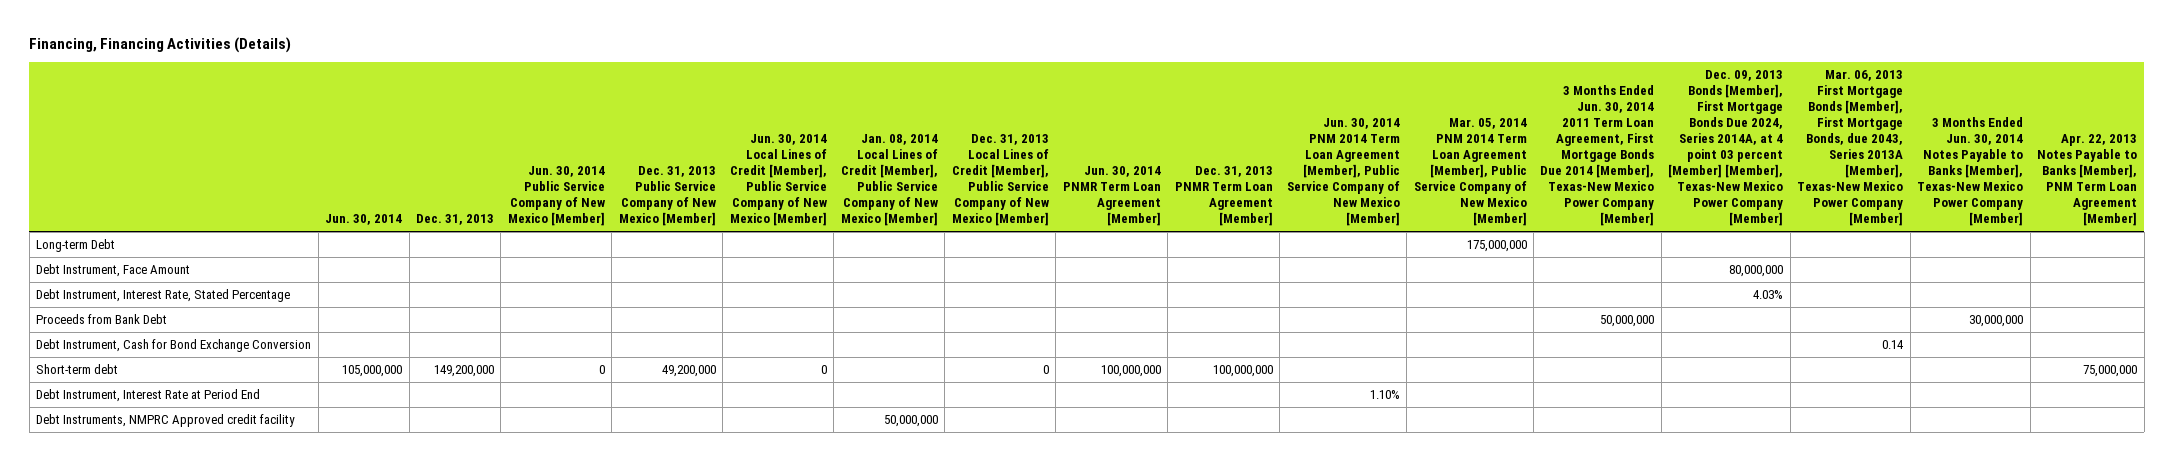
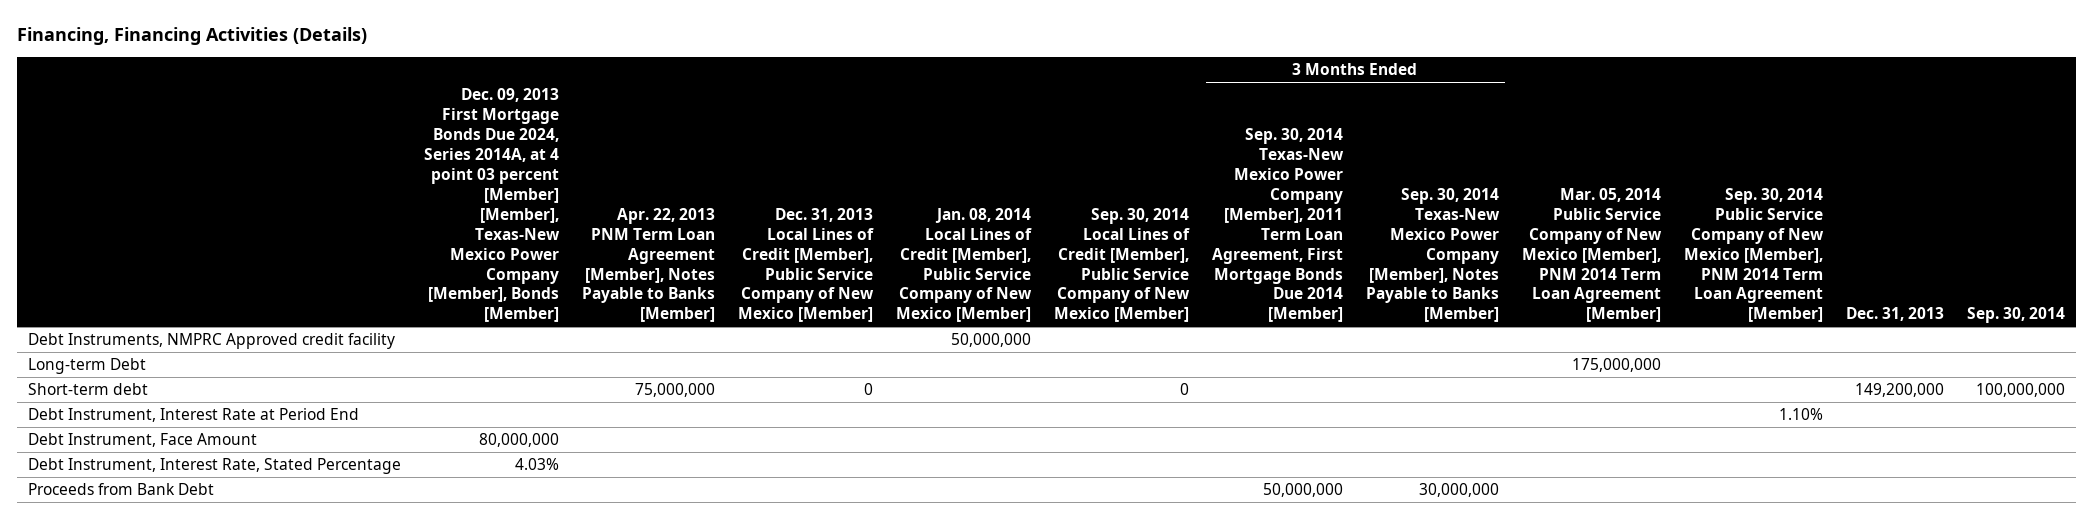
- | Jun. 30, 2014 | Dec. 31, 2013 | Jun. 30, 2014 Public Service Company of New Mexico [Member] | Dec. 31, 2013 Public Service Company of New Mexico [Member] | Jun. 30, 2014 Local Lines of Credit [Member], Public Service Company of New Mexico [Member] | Jan. 08, 2014 Local Lines of Credit [Member], Public Service Company of New Mexico [Member] | Dec. 31, 2013 Local Lines of Credit [Member], Public Service Company of New Mexico [Member] | Jun. 30, 2014 PNMR Term Loan Agreement [Member] | Dec. 31, 2013 PNMR Term Loan Agreement [Member] | Jun. 30, 2014 PNM 2014 Term Loan Agreement [Member], Public Service Company of New Mexico [Member] | Mar. 05, 2014 PNM 2014 Term Loan Agreement [Member], Public Service Company of New Mexico [Member] | 3 Months Ended Jun. 30, 2014 2011 Term Loan Agreement, First Mortgage Bonds Due 2014 [Member], Texas-New Mexico Power Company [Member] | Dec. 09, 2013 Bonds [Member], First Mortgage Bonds Due 2024, Series 2014A, at 4 point 03 percent [Member] [Member], Texas-New Mexico Power Company [Member] | Mar. 06, 2013 First Mortgage Bonds [Member], First Mortgage Bonds, due 2043, Series 2013A [Member], Texas-New Mexico Power Company [Member] | 3 Months Ended Jun. 30, 2014 Notes Payable to Banks [Member], Texas-New Mexico Power Company [Member] | Apr. 22, 2013 Notes Payable to Banks [Member], PNM Term Loan Agreement [Member]
+ | Dec. 09, 2013 First Mortgage Bonds Due 2024, Series 2014A, at 4 point 03 percent [Member] [Member], Texas-New Mexico Power Company [Member], Bonds [Member] | Apr. 22, 2013 PNM Term Loan Agreement [Member], Notes Payable to Banks [Member] | Dec. 31, 2013 Local Lines of Credit [Member], Public Service Company of New Mexico [Member] | Jan. 08, 2014 Local Lines of Credit [Member], Public Service Company of New Mexico [Member] | Sep. 30, 2014 Local Lines of Credit [Member], Public Service Company of New Mexico [Member] | 3 Months Ended Sep. 30, 2014 Texas-New Mexico Power Company [Member], 2011 Term Loan Agreement, First Mortgage Bonds Due 2014 [Member] | 3 Months Ended Sep. 30, 2014 Texas-New Mexico Power Company [Member], Notes Payable to Banks [Member] | Mar. 05, 2014 Public Service Company of New Mexico [Member], PNM 2014 Term Loan Agreement [Member] | Sep. 30, 2014 Public Service Company of New Mexico [Member], PNM 2014 Term Loan Agreement [Member] | Dec. 31, 2013 | Sep. 30, 2014
moved up: Debt Instruments, NMPRC Approved credit facility | | | | 50,000,000 | | | | | | |
moved up: Short-term debt | | 75,000,000 | 0 | | 0 | | | | | 149,200,000 | 100,000,000
moved up: Debt Instrument, Interest Rate at Period End | | | | | | | | | 1.10% | |
- Debt Instrument, Cash for Bond Exchange Conversion | | | | | | | | | | | | | | 0.14 | |

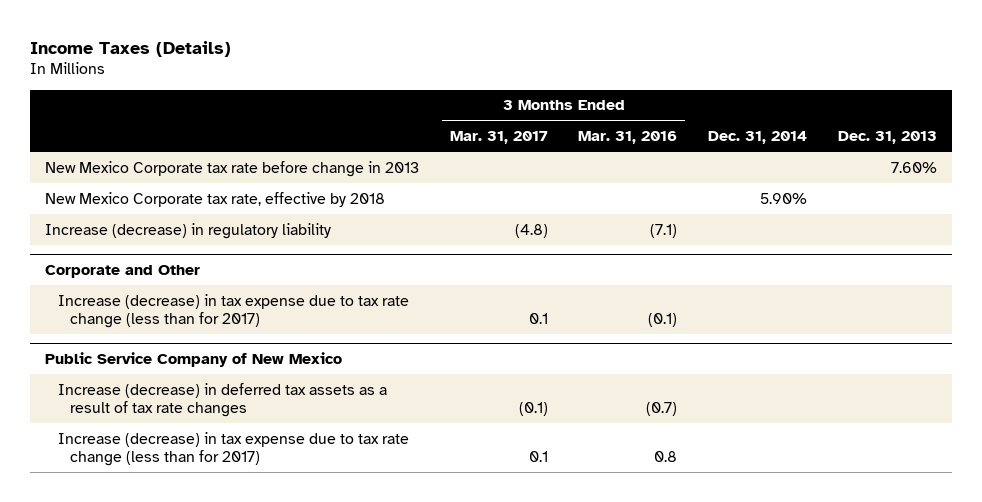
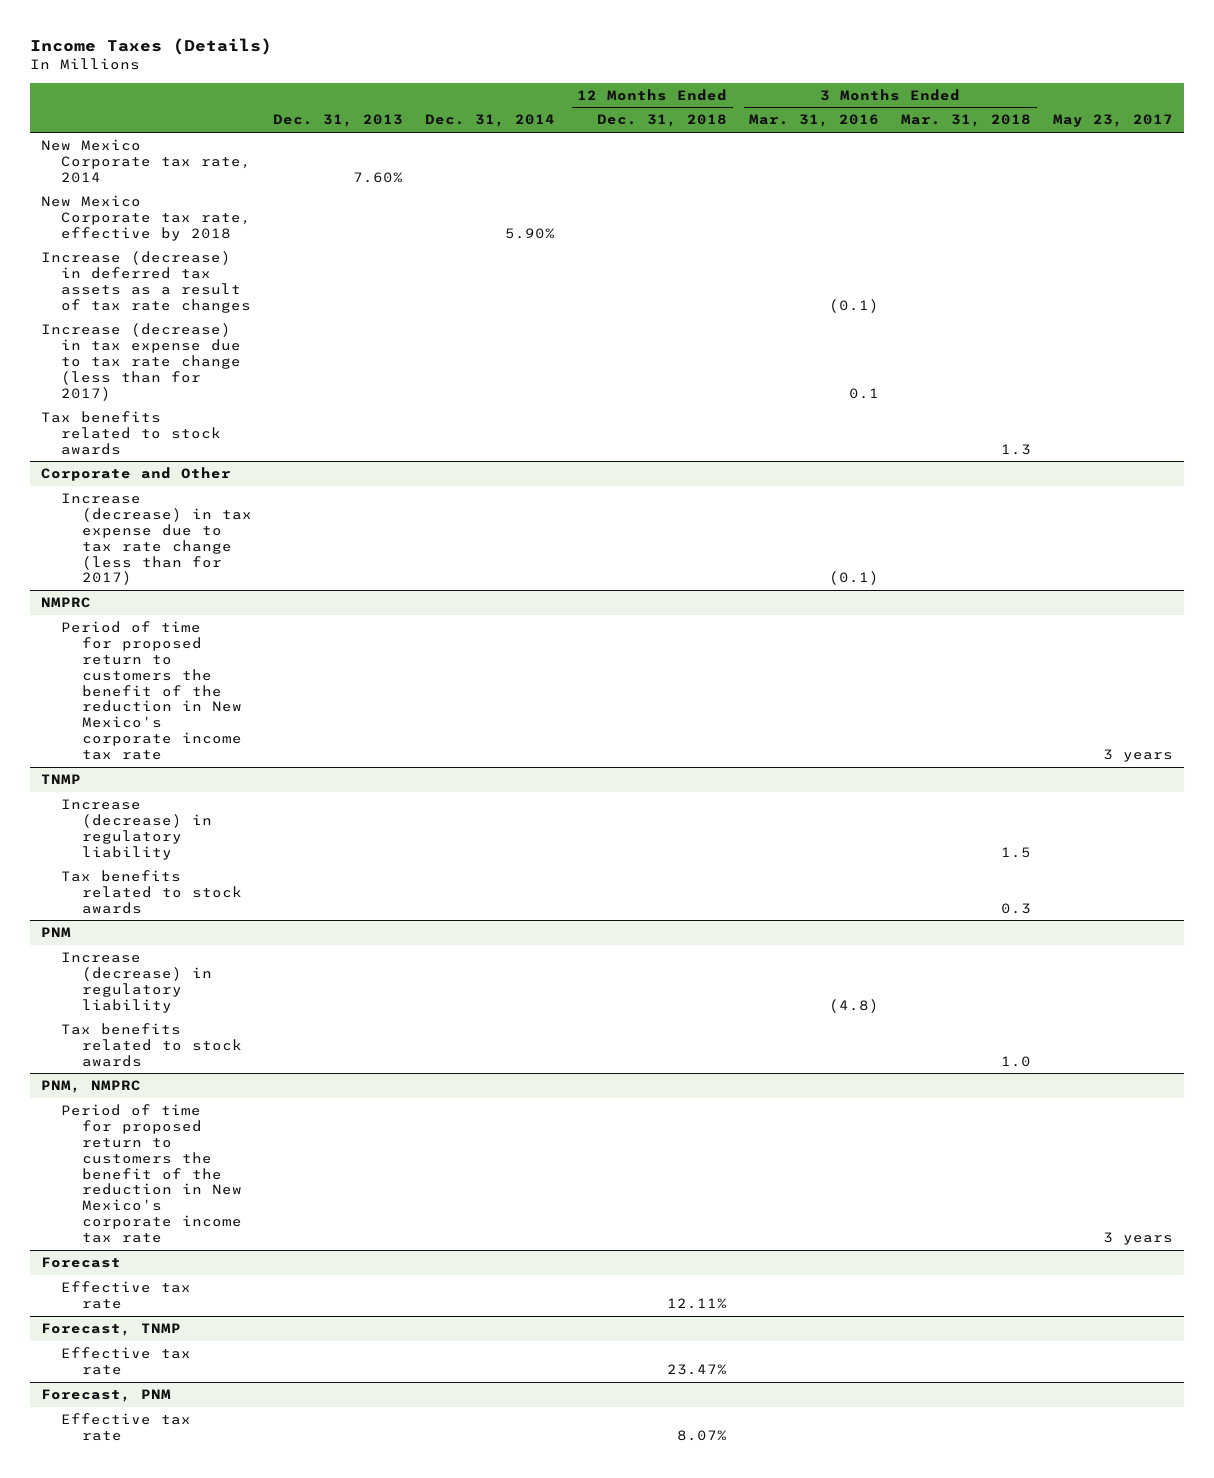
- | 3 Months Ended Mar. 31, 2017 | 3 Months Ended Mar. 31, 2016 | Dec. 31, 2014 | Dec. 31, 2013
+ | Dec. 31, 2013 | Dec. 31, 2014 | 12 Months Ended Dec. 31, 2018 | 3 Months Ended Mar. 31, 2016 | 3 Months Ended Mar. 31, 2018 | May 23, 2017
- New Mexico Corporate tax rate before change in 2013 | | | | 7.60%
+ New Mexico Corporate tax rate, 2014 | 7.60% | | | | |
- Increase (decrease) in regulatory liability | (4.8) | (7.1) | |
+ Increase (decrease) in deferred tax assets as a result of tax rate changes | | | | (0.1) | |
+ Increase (decrease) in tax expense due to tax rate change (less than for 2017) | | | | 0.1 | |
+ Tax benefits related to stock awards | | | | | 1.3 |
- Public Service Company of New Mexico
- Increase (decrease) in deferred tax assets as a result of tax rate changes | (0.1) | (0.7) | |
- Increase (decrease) in tax expense due to tax rate change (less than for 2017) | 0.1 | 0.8 | |
+ NMPRC
+ Period of time for proposed return to customers the benefit of the reduction in New Mexico's corporate income tax rate | | | | | | 3 years
+ TNMP
+ Increase (decrease) in regulatory liability | | | | | 1.5 |
+ Tax benefits related to stock awards | | | | | 0.3 |
+ PNM
+ Increase (decrease) in regulatory liability | | | | (4.8) | |
+ Tax benefits related to stock awards | | | | | 1.0 |
+ PNM, NMPRC
+ Period of time for proposed return to customers the benefit of the reduction in New Mexico's corporate income tax rate | | | | | | 3 years
+ Forecast
+ Effective tax rate | | | 12.11% | | |
+ Forecast, TNMP
+ Effective tax rate | | | 23.47% | | |
+ Forecast, PNM
+ Effective tax rate | | | 8.07% | | |

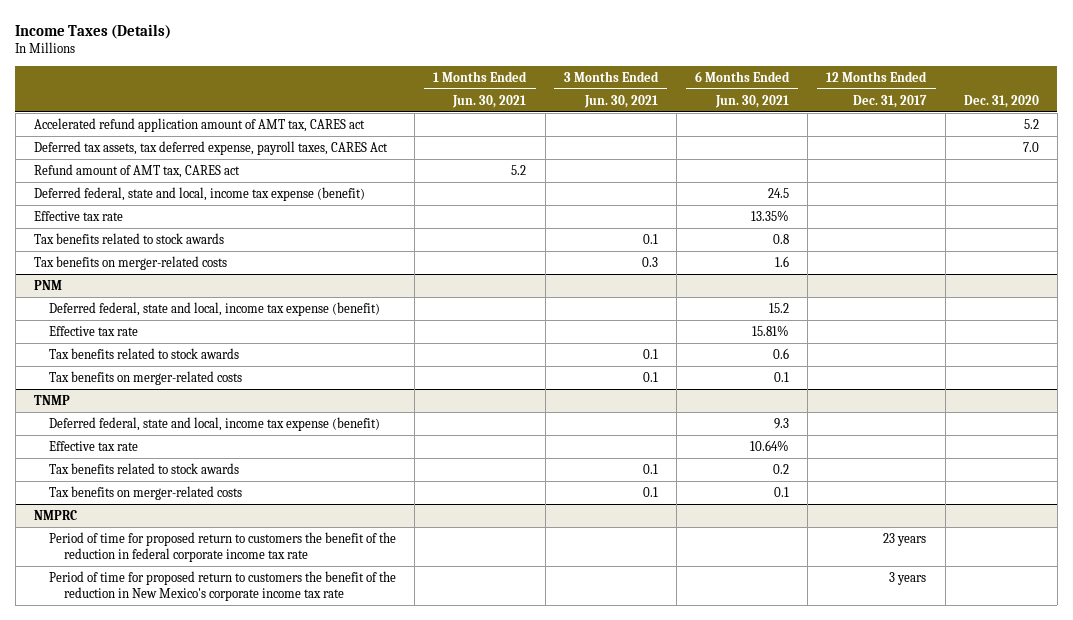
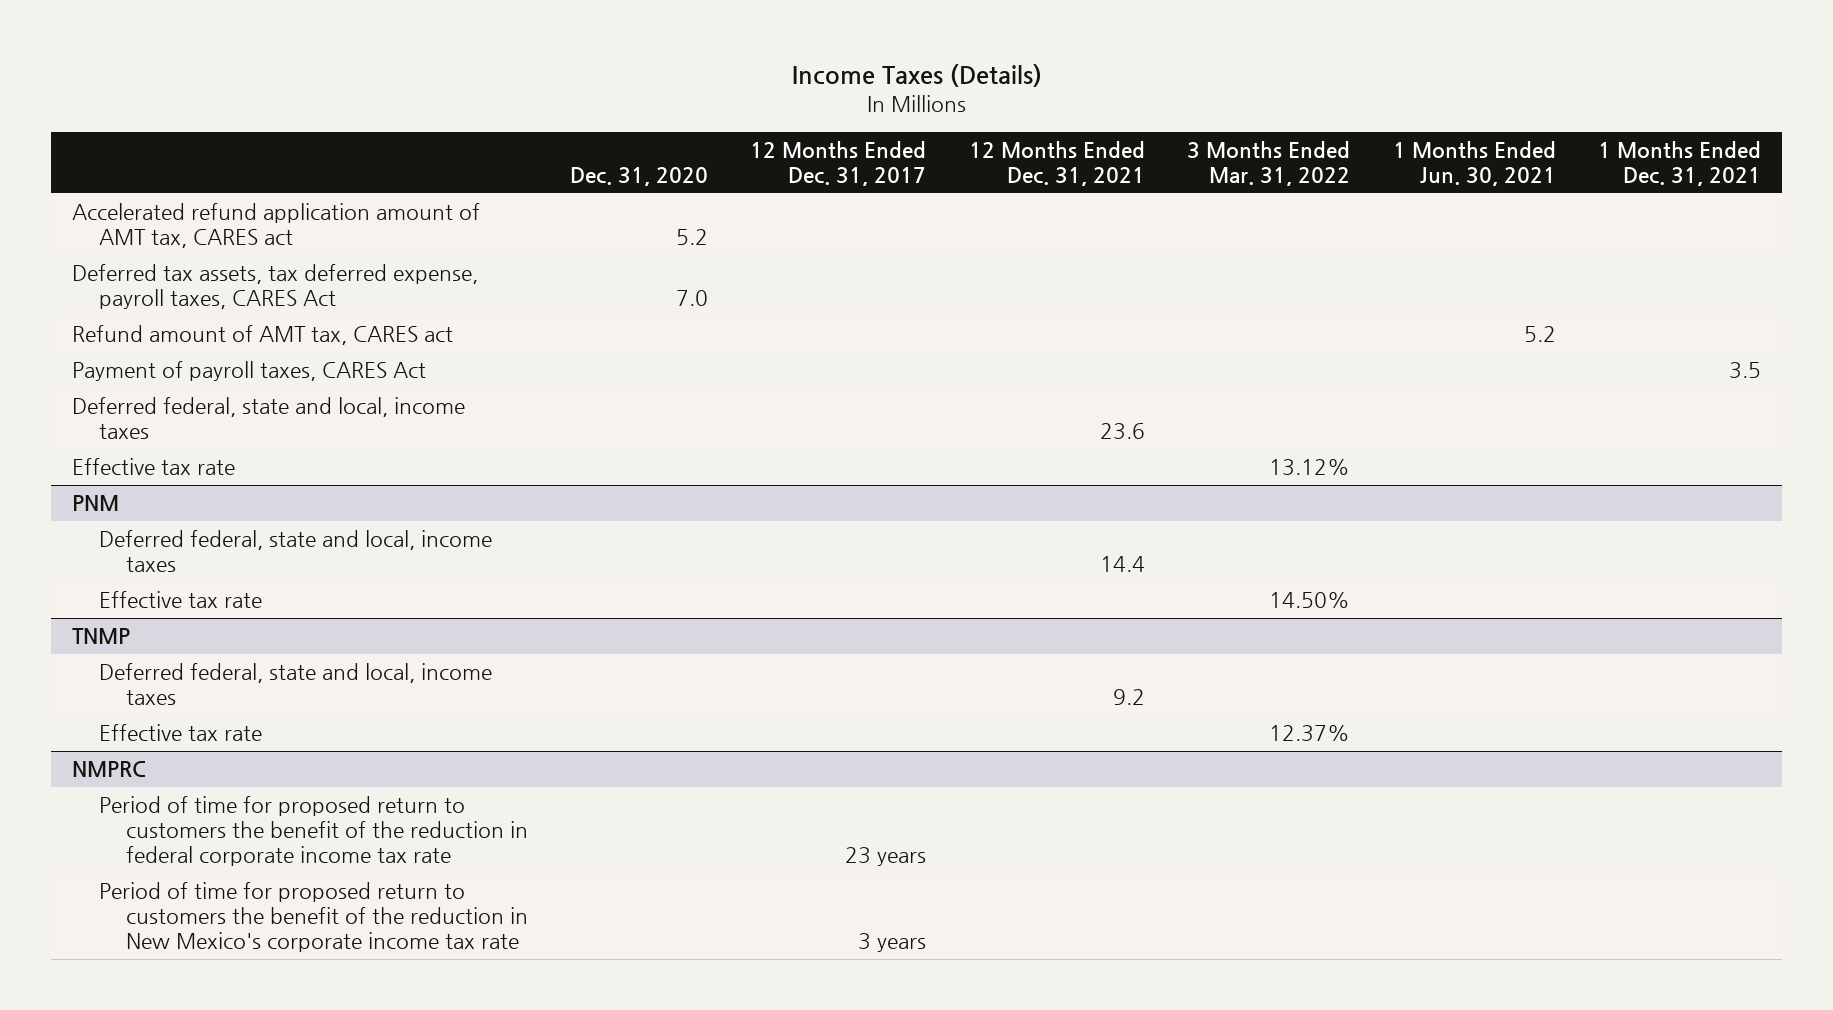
- | 1 Months Ended Jun. 30, 2021 | 3 Months Ended Jun. 30, 2021 | 6 Months Ended Jun. 30, 2021 | 12 Months Ended Dec. 31, 2017 | Dec. 31, 2020
+ | Dec. 31, 2020 | 12 Months Ended Dec. 31, 2017 | 12 Months Ended Dec. 31, 2021 | 3 Months Ended Mar. 31, 2022 | 1 Months Ended Jun. 30, 2021 | 1 Months Ended Dec. 31, 2021
- Deferred federal, state and local, income tax expense (benefit) | | | 24.5 | |
+ Payment of payroll taxes, CARES Act | | | | | | 3.5
+ Deferred federal, state and local, income taxes | | | 23.6 | | |
- Tax benefits related to stock awards | | 0.1 | 0.8 | |
- Tax benefits on merger-related costs | | 0.3 | 1.6 | |
@ PNM
- Deferred federal, state and local, income tax expense (benefit) | | | 15.2 | |
+ Deferred federal, state and local, income taxes | | | 14.4 | | |
- Tax benefits related to stock awards | | 0.1 | 0.6 | |
- Tax benefits on merger-related costs | | 0.1 | 0.1 | |
@ TNMP
- Deferred federal, state and local, income tax expense (benefit) | | | 9.3 | |
+ Deferred federal, state and local, income taxes | | | 9.2 | | |
- Tax benefits related to stock awards | | 0.1 | 0.2 | |
- Tax benefits on merger-related costs | | 0.1 | 0.1 | |

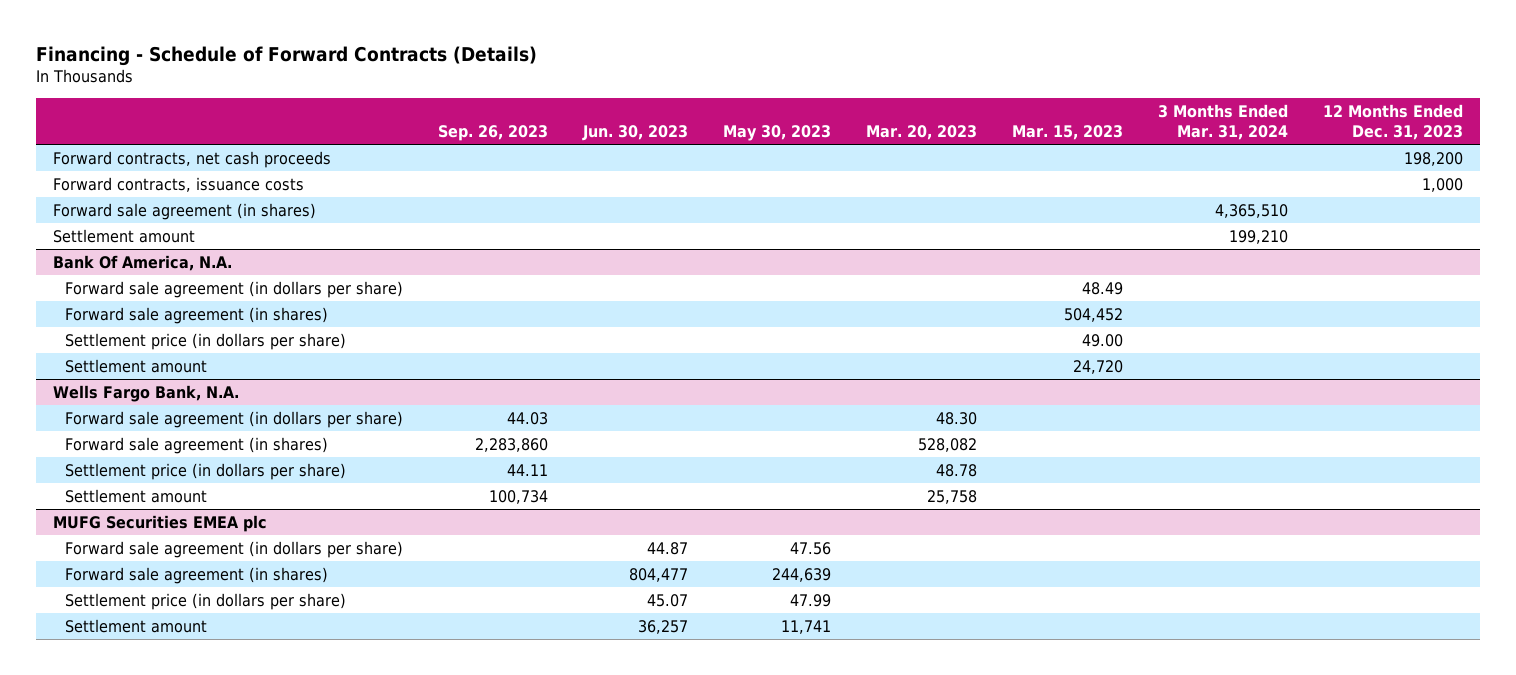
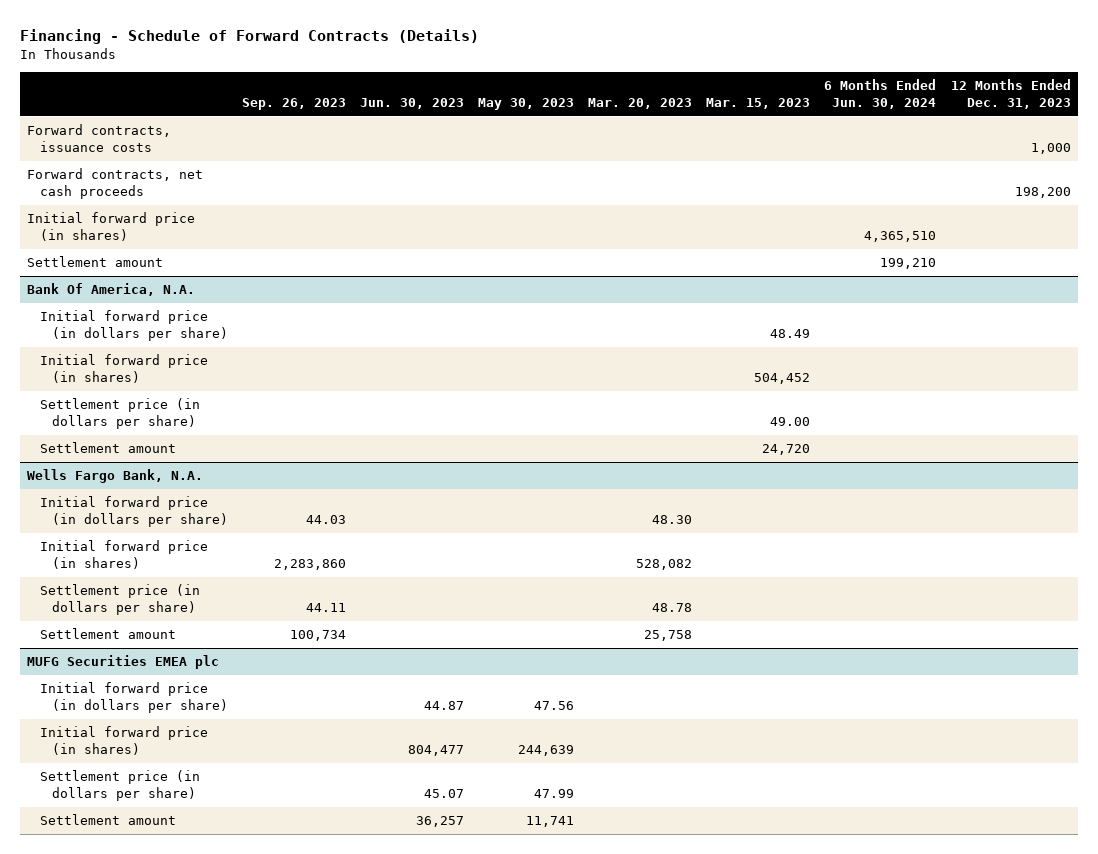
- | Sep. 26, 2023 | Jun. 30, 2023 | May 30, 2023 | Mar. 20, 2023 | Mar. 15, 2023 | 3 Months Ended Mar. 31, 2024 | 12 Months Ended Dec. 31, 2023
+ | Sep. 26, 2023 | Jun. 30, 2023 | May 30, 2023 | Mar. 20, 2023 | Mar. 15, 2023 | 6 Months Ended Jun. 30, 2024 | 12 Months Ended Dec. 31, 2023
- Forward sale agreement (in shares) | | | | | | 4,365,510 |
moved down: Forward contracts, net cash proceeds | | | | | | | 198,200
+ Initial forward price (in shares) | | | | | | 4,365,510 |
@ Bank Of America, N.A.
- Forward sale agreement (in dollars per share) | | | | | 48.49 | |
- Forward sale agreement (in shares) | | | | | 504,452 | |
+ Initial forward price (in dollars per share) | | | | | 48.49 | |
+ Initial forward price (in shares) | | | | | 504,452 | |
@ Wells Fargo Bank, N.A.
- Forward sale agreement (in dollars per share) | 44.03 | | | 48.30 | | |
- Forward sale agreement (in shares) | 2,283,860 | | | 528,082 | | |
+ Initial forward price (in dollars per share) | 44.03 | | | 48.30 | | |
+ Initial forward price (in shares) | 2,283,860 | | | 528,082 | | |
@ MUFG Securities EMEA plc
- Forward sale agreement (in dollars per share) | | 44.87 | 47.56 | | | |
- Forward sale agreement (in shares) | | 804,477 | 244,639 | | | |
+ Initial forward price (in dollars per share) | | 44.87 | 47.56 | | | |
+ Initial forward price (in shares) | | 804,477 | 244,639 | | | |

